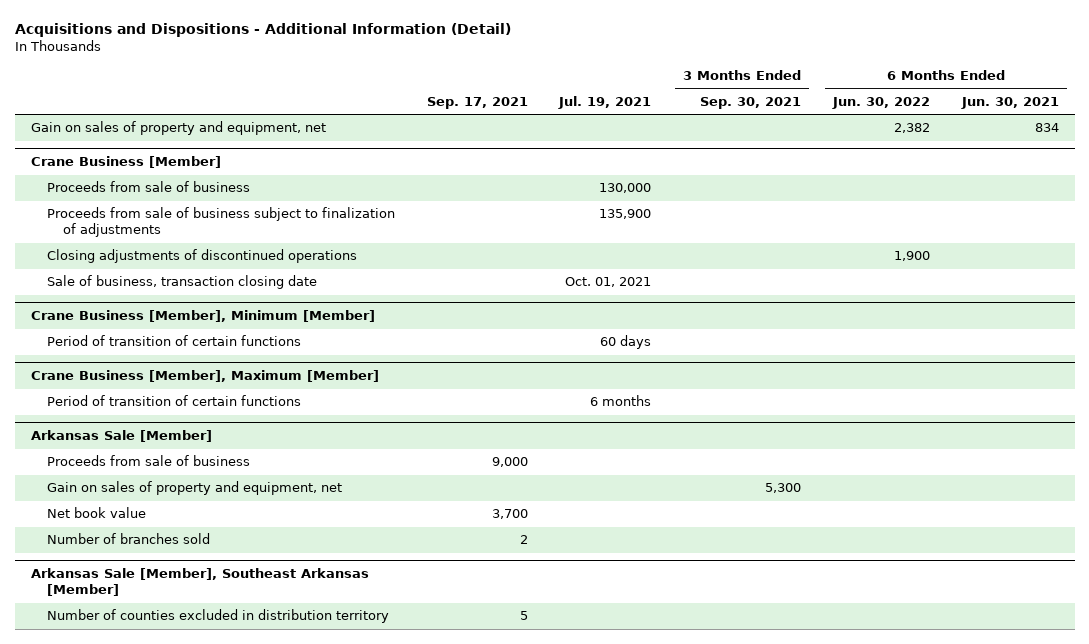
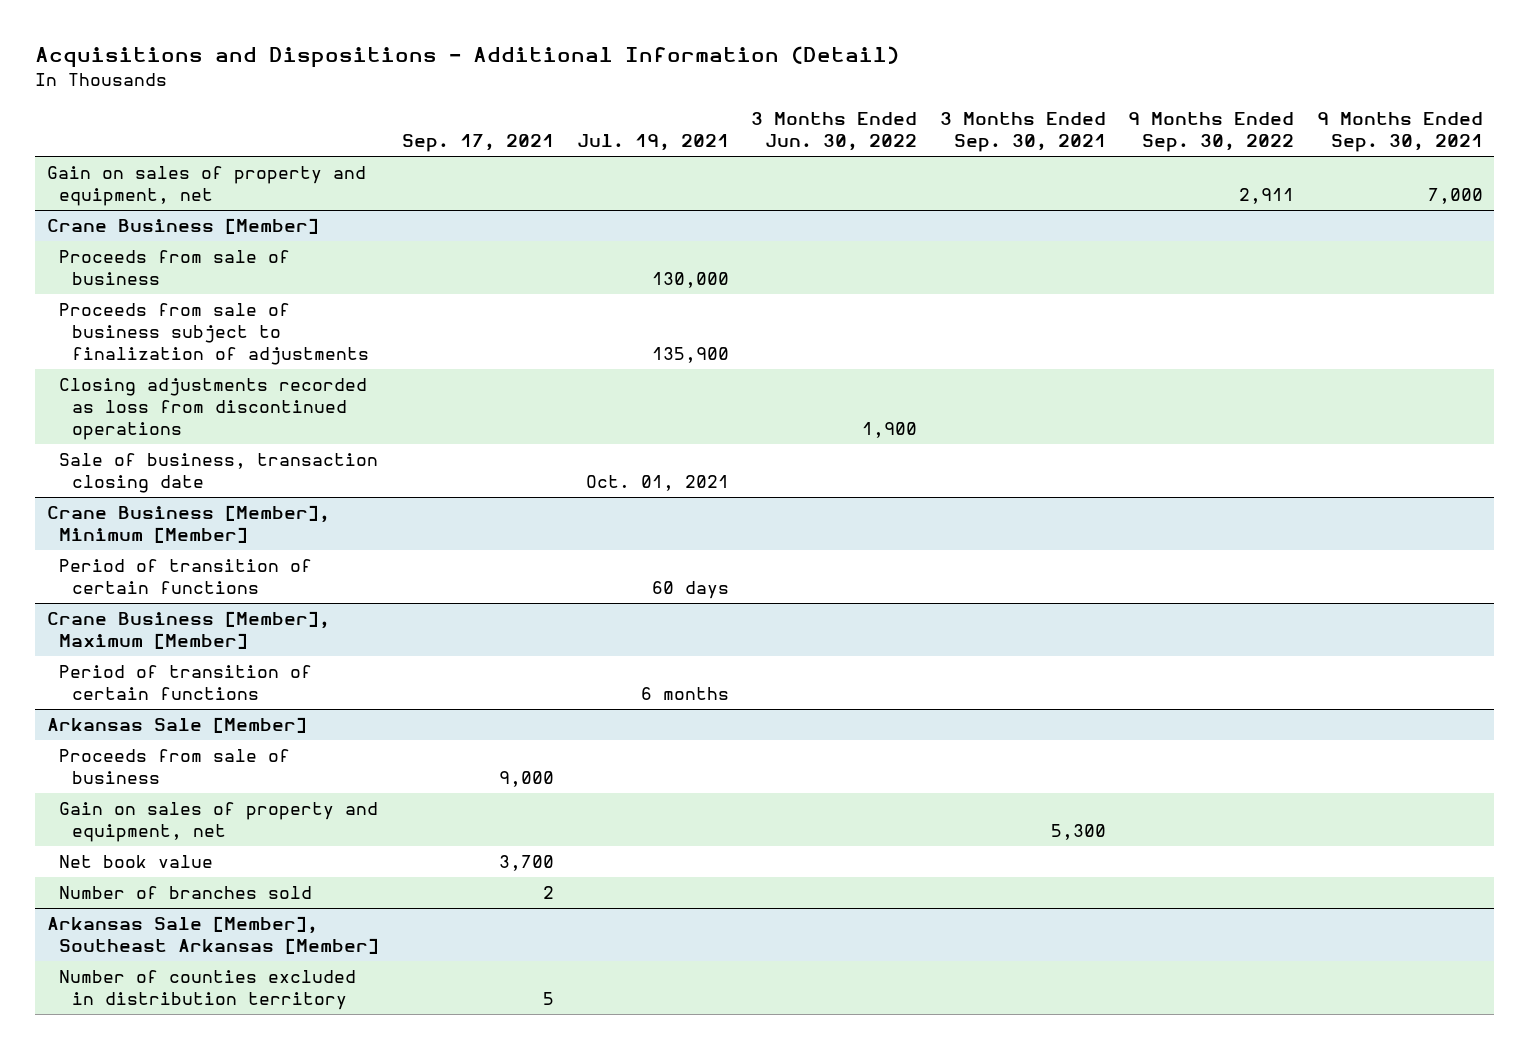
- | Sep. 17, 2021 | Jul. 19, 2021 | 3 Months Ended Sep. 30, 2021 | 6 Months Ended Jun. 30, 2022 | 6 Months Ended Jun. 30, 2021
+ | Sep. 17, 2021 | Jul. 19, 2021 | 3 Months Ended Jun. 30, 2022 | 3 Months Ended Sep. 30, 2021 | 9 Months Ended Sep. 30, 2022 | 9 Months Ended Sep. 30, 2021
@ Crane Business [Member]
- Closing adjustments of discontinued operations | | | | 1,900 |
+ Closing adjustments recorded as loss from discontinued operations | | | 1,900 | | |

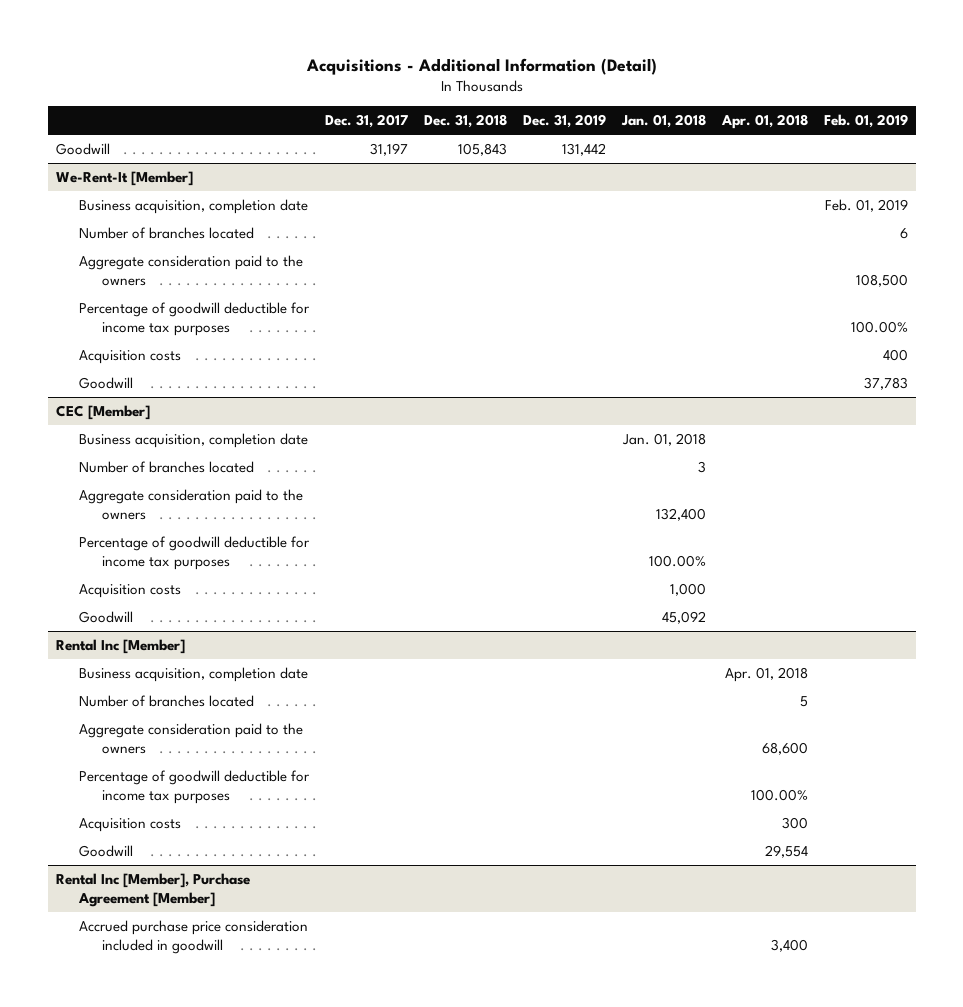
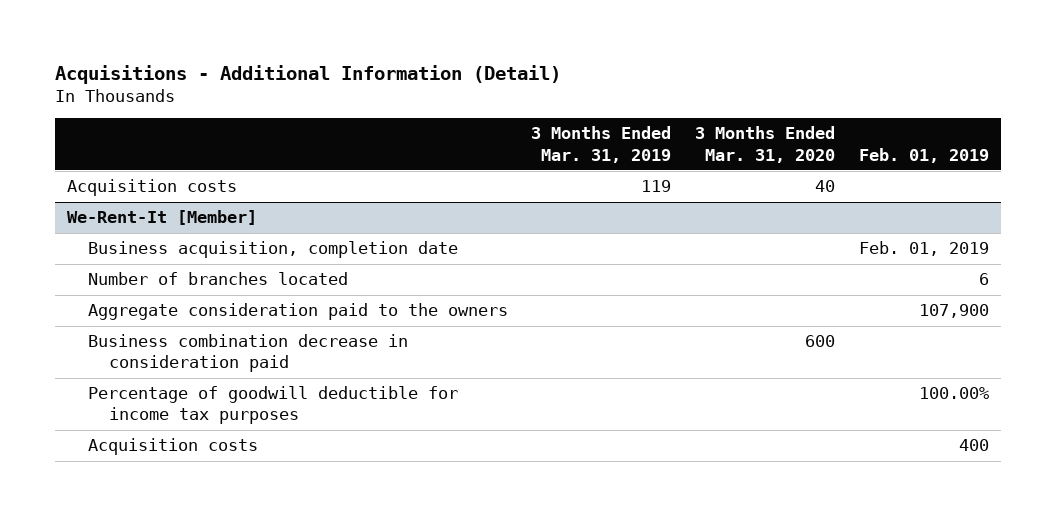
- | Dec. 31, 2017 | Dec. 31, 2018 | Dec. 31, 2019 | Jan. 01, 2018 | Apr. 01, 2018 | Feb. 01, 2019
+ | 3 Months Ended Mar. 31, 2019 | 3 Months Ended Mar. 31, 2020 | Feb. 01, 2019
- Goodwill | 31,197 | 105,843 | 131,442 | | |
+ Acquisition costs | 119 | 40 |
@ We-Rent-It [Member]
- Aggregate consideration paid to the owners | | | | | | 108,500
+ Aggregate consideration paid to the owners | | | 107,900
+ Business combination decrease in consideration paid | | 600 |
- Goodwill | | | | | | 37,783
- CEC [Member]
- Business acquisition, completion date | | | | Jan. 01, 2018 | |
- Number of branches located | | | | 3 | |
- Aggregate consideration paid to the owners | | | | 132,400 | |
- Percentage of goodwill deductible for income tax purposes | | | | 100.00% | |
- Acquisition costs | | | | 1,000 | |
- Goodwill | | | | 45,092 | |
- Rental Inc [Member]
- Business acquisition, completion date | | | | | Apr. 01, 2018 |
- Number of branches located | | | | | 5 |
- Aggregate consideration paid to the owners | | | | | 68,600 |
- Percentage of goodwill deductible for income tax purposes | | | | | 100.00% |
- Acquisition costs | | | | | 300 |
- Goodwill | | | | | 29,554 |
- Rental Inc [Member], Purchase Agreement [Member]
- Accrued purchase price consideration included in goodwill | | | | | 3,400 |

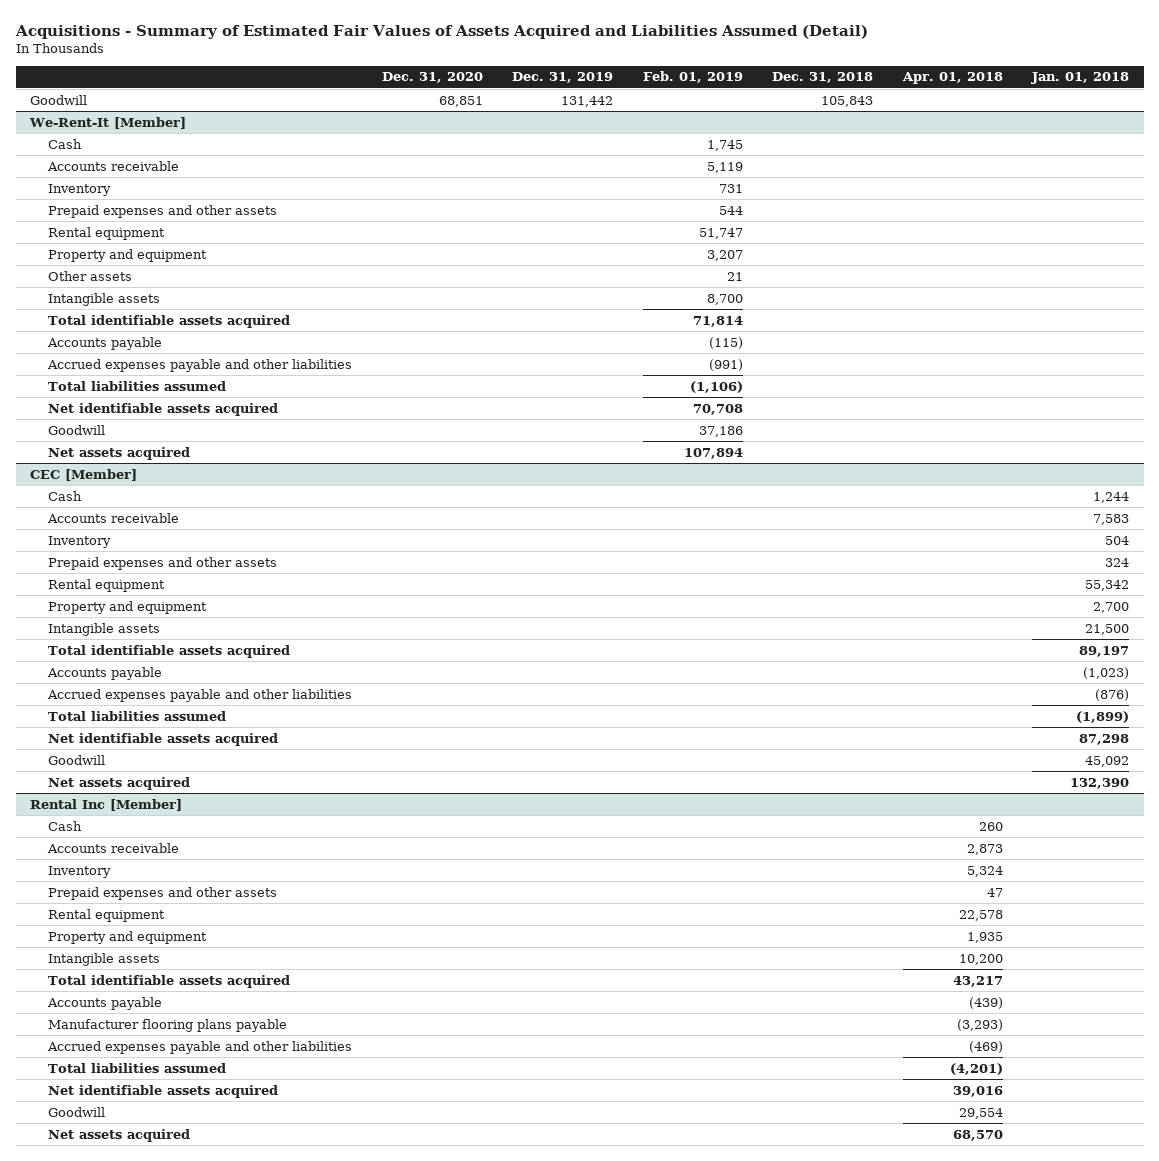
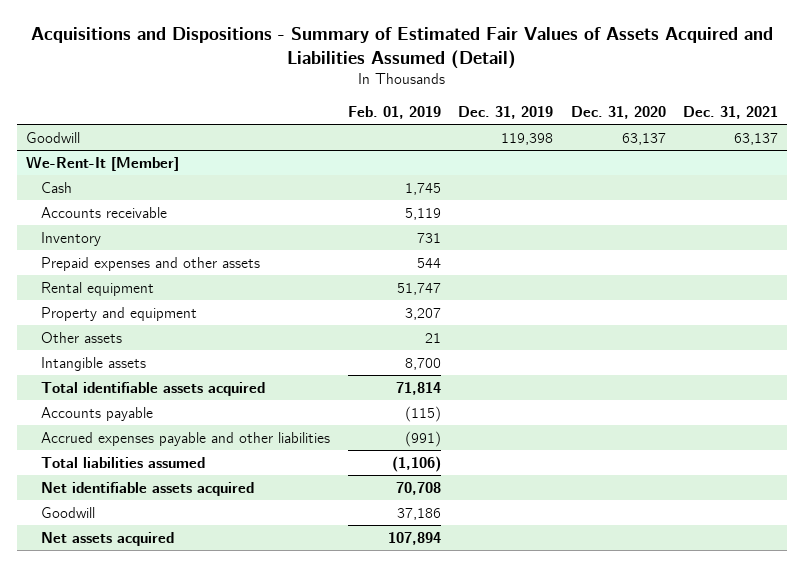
- Acquisitions - Summary of Estimated Fair Values of Assets Acquired and Liabilities Assumed (Detail)
+ Acquisitions and Dispositions - Summary of Estimated Fair Values of Assets Acquired and Liabilities Assumed (Detail)
- | Dec. 31, 2020 | Dec. 31, 2019 | Feb. 01, 2019 | Dec. 31, 2018 | Apr. 01, 2018 | Jan. 01, 2018
+ | Feb. 01, 2019 | Dec. 31, 2019 | Dec. 31, 2020 | Dec. 31, 2021
- Goodwill | 68,851 | 131,442 | | 105,843 | |
+ Goodwill | | 119,398 | 63,137 | 63,137
- CEC [Member]
- Cash | | | | | | 1,244
- Accounts receivable | | | | | | 7,583
- Inventory | | | | | | 504
- Prepaid expenses and other assets | | | | | | 324
- Rental equipment | | | | | | 55,342
- Property and equipment | | | | | | 2,700
- Intangible assets | | | | | | 21,500
- Total identifiable assets acquired | | | | | | 89,197
- Accounts payable | | | | | | (1,023)
- Accrued expenses payable and other liabilities | | | | | | (876)
- Total liabilities assumed | | | | | | (1,899)
- Net identifiable assets acquired | | | | | | 87,298
- Goodwill | | | | | | 45,092
- Net assets acquired | | | | | | 132,390
- Rental Inc [Member]
- Cash | | | | | 260 |
- Accounts receivable | | | | | 2,873 |
- Inventory | | | | | 5,324 |
- Prepaid expenses and other assets | | | | | 47 |
- Rental equipment | | | | | 22,578 |
- Property and equipment | | | | | 1,935 |
- Intangible assets | | | | | 10,200 |
- Total identifiable assets acquired | | | | | 43,217 |
- Accounts payable | | | | | (439) |
- Manufacturer flooring plans payable | | | | | (3,293) |
- Accrued expenses payable and other liabilities | | | | | (469) |
- Total liabilities assumed | | | | | (4,201) |
- Net identifiable assets acquired | | | | | 39,016 |
- Goodwill | | | | | 29,554 |
- Net assets acquired | | | | | 68,570 |

